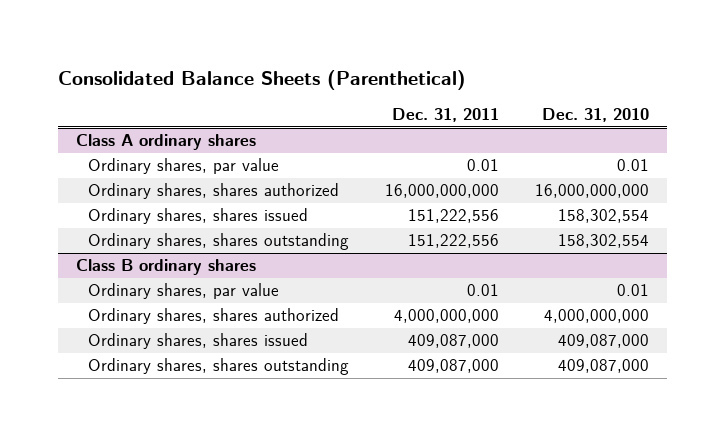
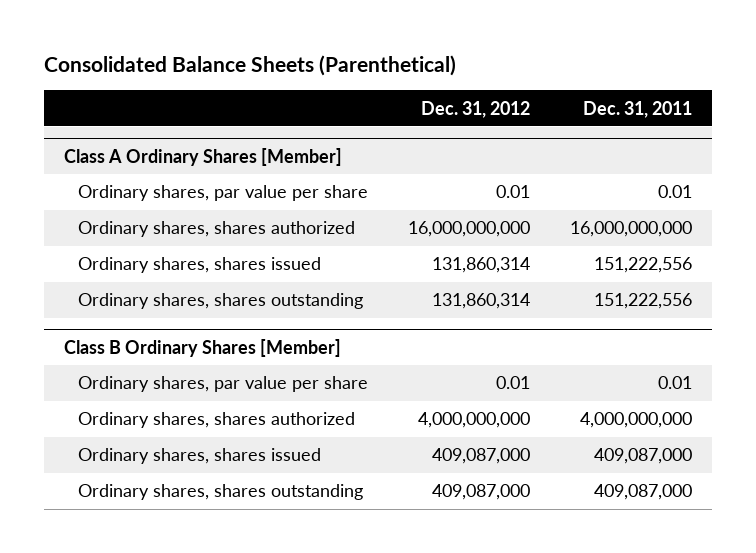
- | Dec. 31, 2011 | Dec. 31, 2010
+ | Dec. 31, 2012 | Dec. 31, 2011
- Class A ordinary shares
- Ordinary shares, par value | 0.01 | 0.01
+ Class A Ordinary Shares [Member]
+ Ordinary shares, par value per share | 0.01 | 0.01
- Class B ordinary shares
- Ordinary shares, par value | 0.01 | 0.01
+ Class B Ordinary Shares [Member]
+ Ordinary shares, par value per share | 0.01 | 0.01

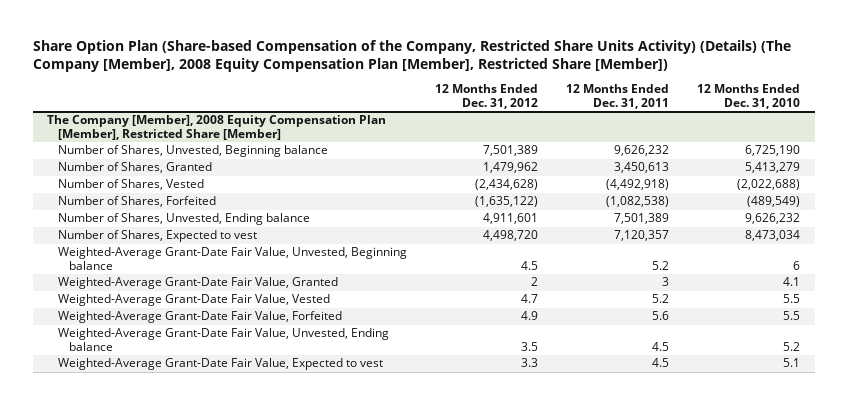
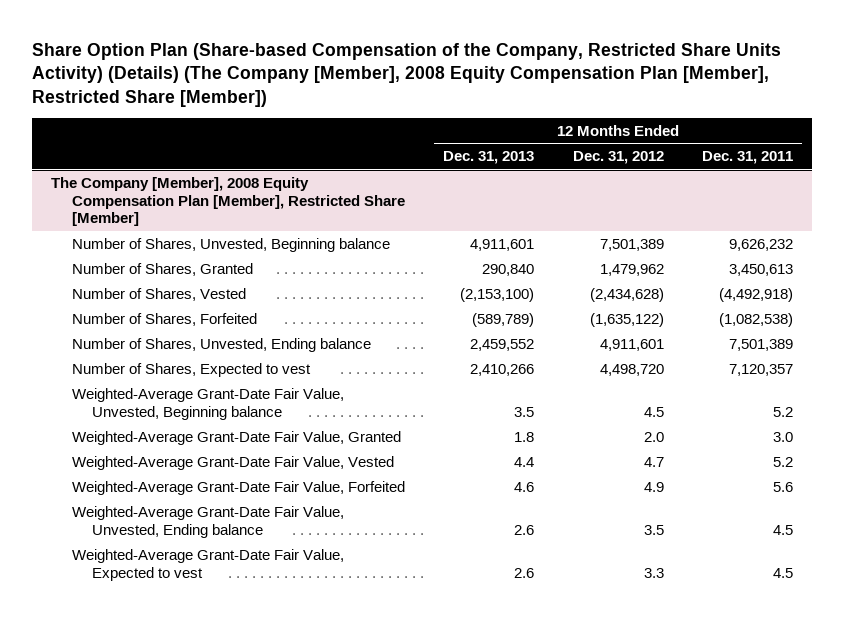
- | 12 Months Ended Dec. 31, 2012 | 12 Months Ended Dec. 31, 2011 | 12 Months Ended Dec. 31, 2010
+ | 12 Months Ended Dec. 31, 2013 | 12 Months Ended Dec. 31, 2012 | 12 Months Ended Dec. 31, 2011
@ The Company [Member], 2008 Equity Compensation Plan [Member], Restricted Share [Member]
- Weighted-Average Grant-Date Fair Value, Granted | 2 | 3 | 4.1
+ Weighted-Average Grant-Date Fair Value, Granted | 1.8 | 2.0 | 3.0

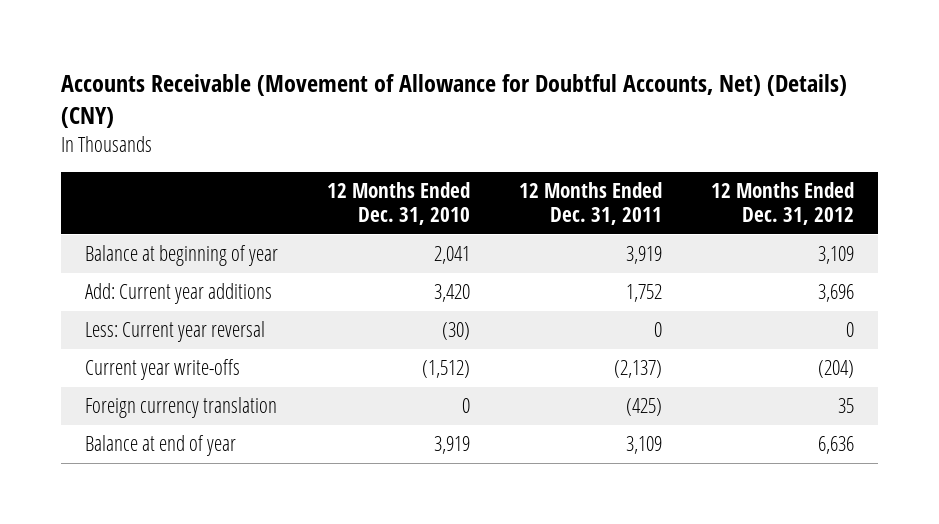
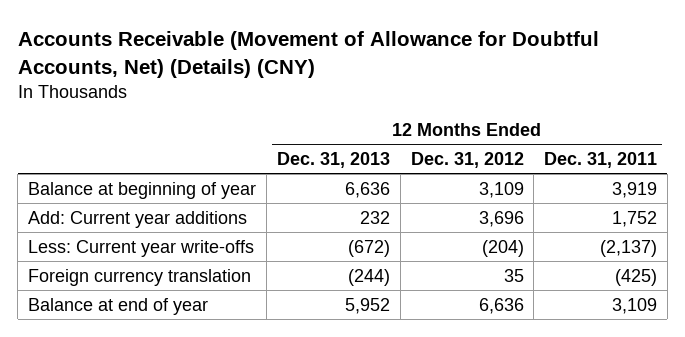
- | 12 Months Ended Dec. 31, 2010 | 12 Months Ended Dec. 31, 2011 | 12 Months Ended Dec. 31, 2012
+ | 12 Months Ended Dec. 31, 2013 | 12 Months Ended Dec. 31, 2012 | 12 Months Ended Dec. 31, 2011
- Less: Current year reversal | (30) | 0 | 0
- Current year write-offs | (1,512) | (2,137) | (204)
+ Less: Current year write-offs | (672) | (204) | (2,137)

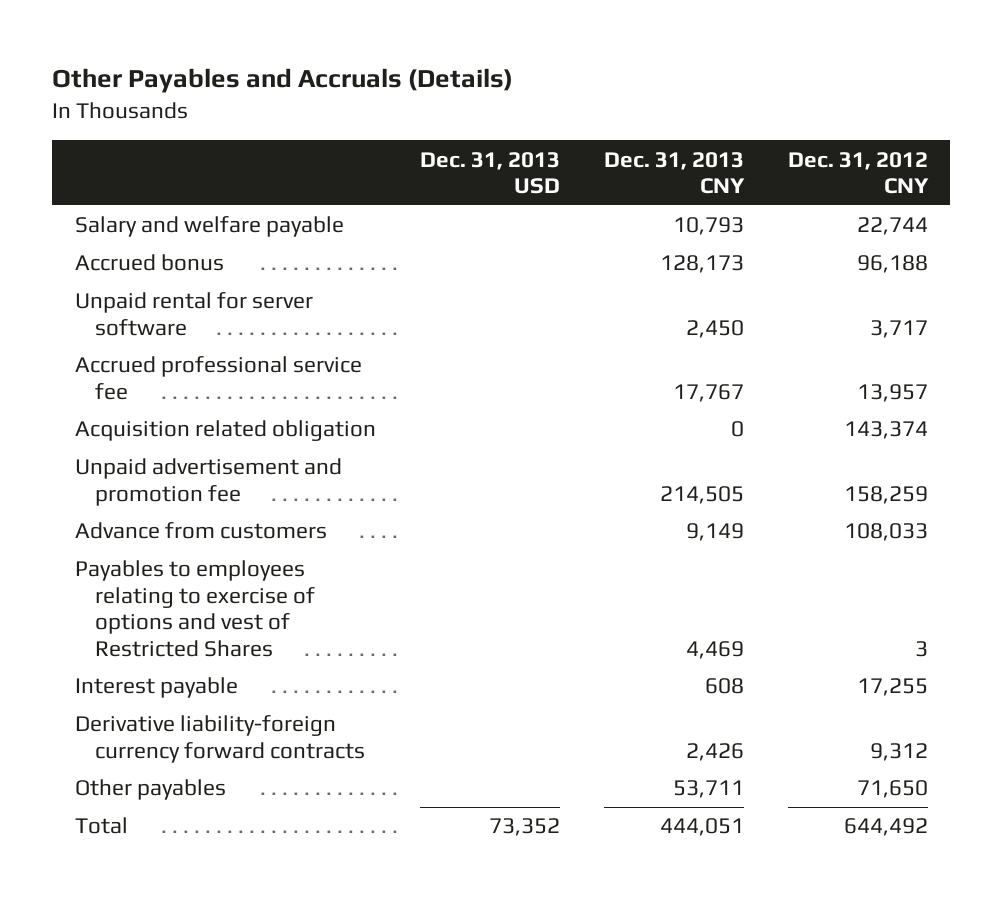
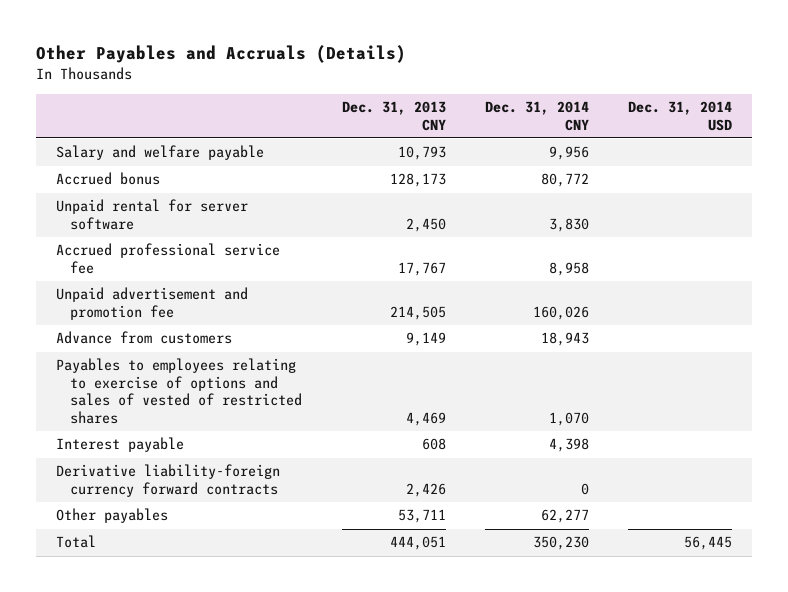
- | Dec. 31, 2013 USD | Dec. 31, 2013 CNY | Dec. 31, 2012 CNY
+ | Dec. 31, 2013 CNY | Dec. 31, 2014 CNY | Dec. 31, 2014 USD
- Acquisition related obligation | | 0 | 143,374
- Payables to employees relating to exercise of options and vest of Restricted Shares | | 4,469 | 3
+ Payables to employees relating to exercise of options and sales of vested of restricted shares | 4,469 | 1,070 |

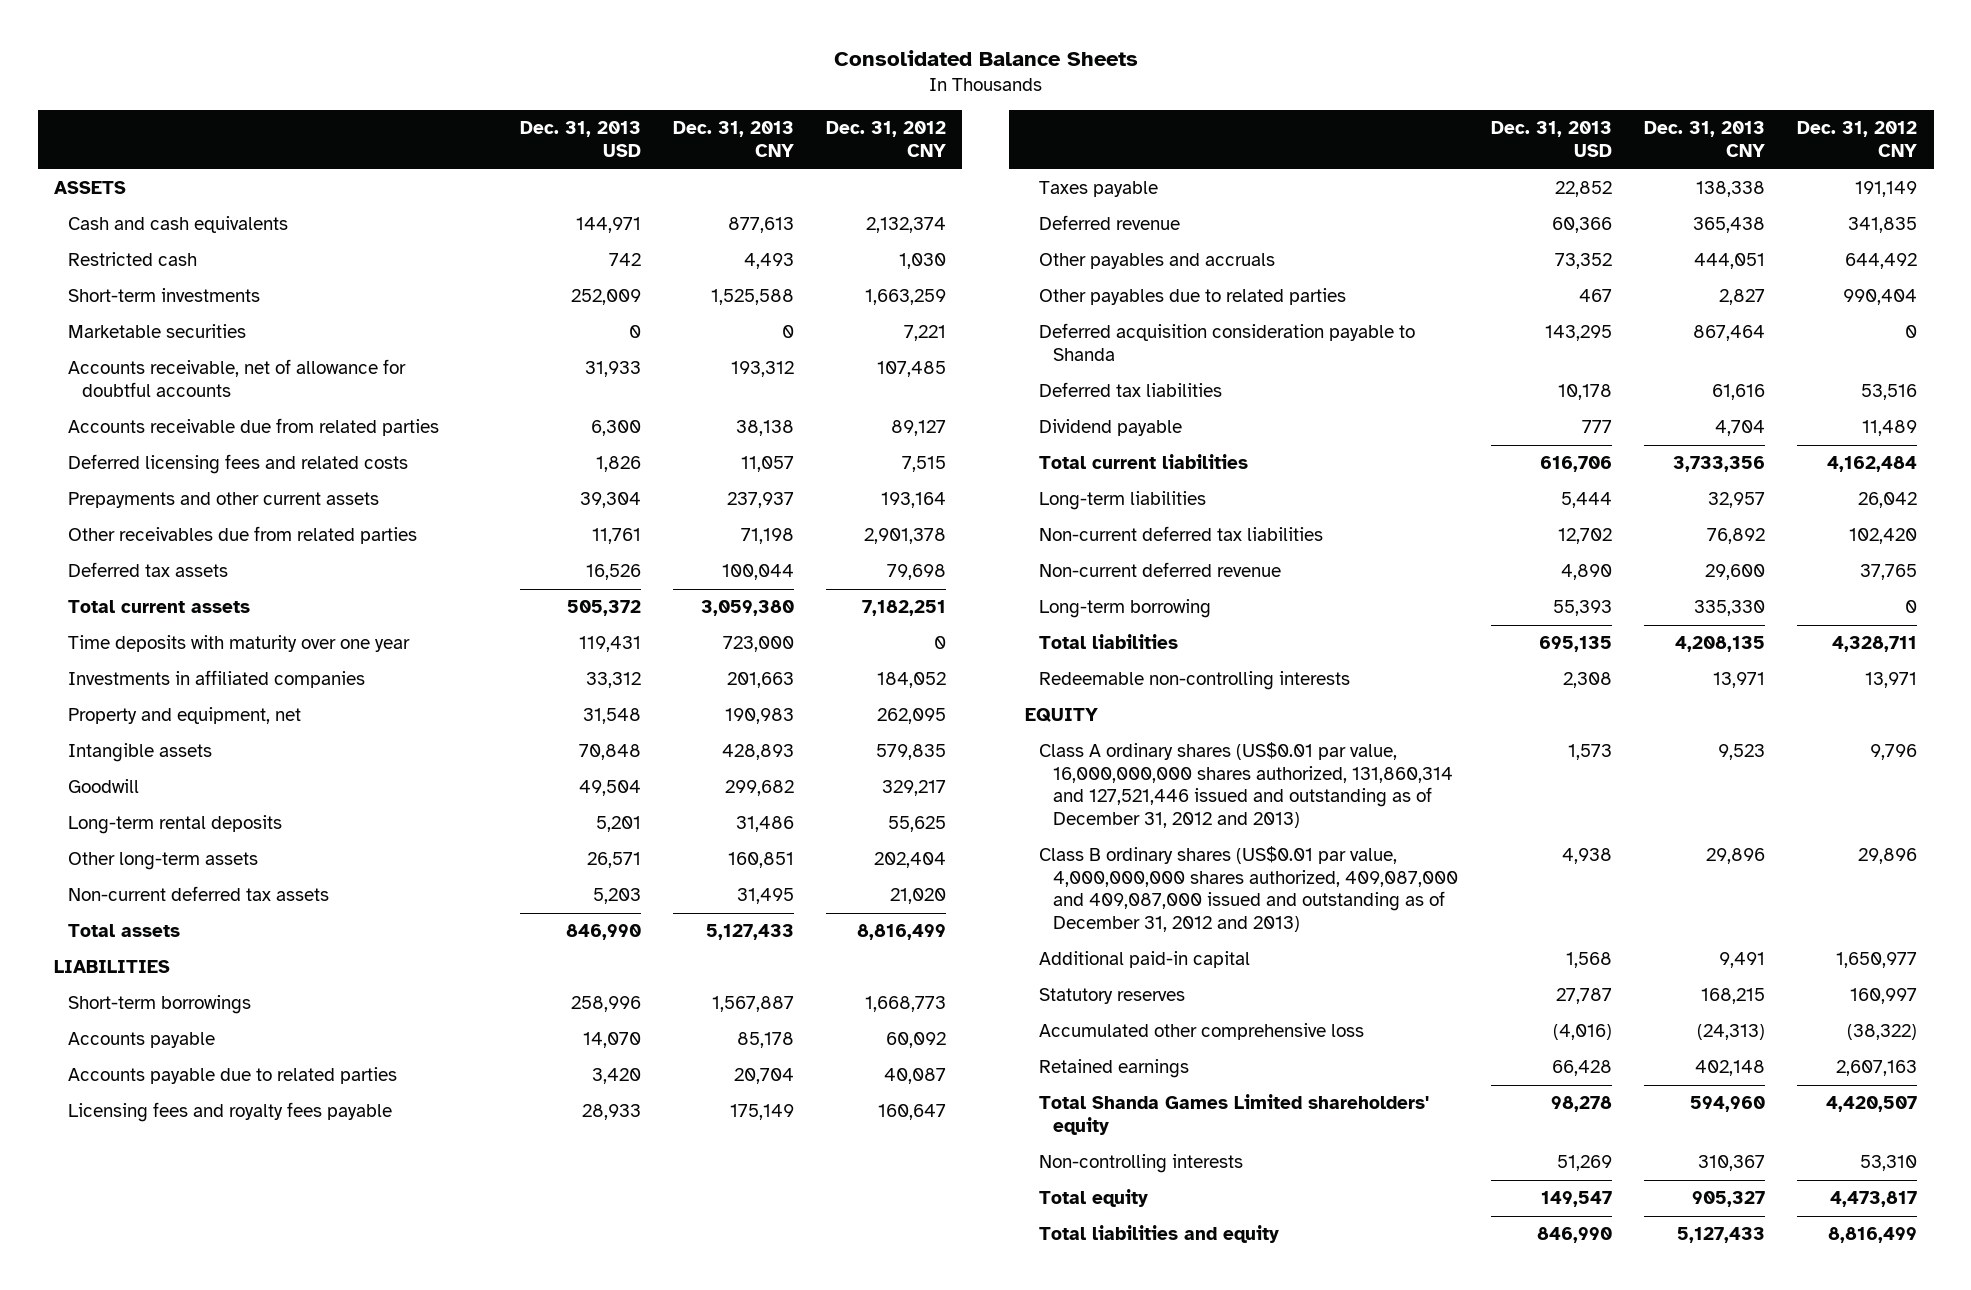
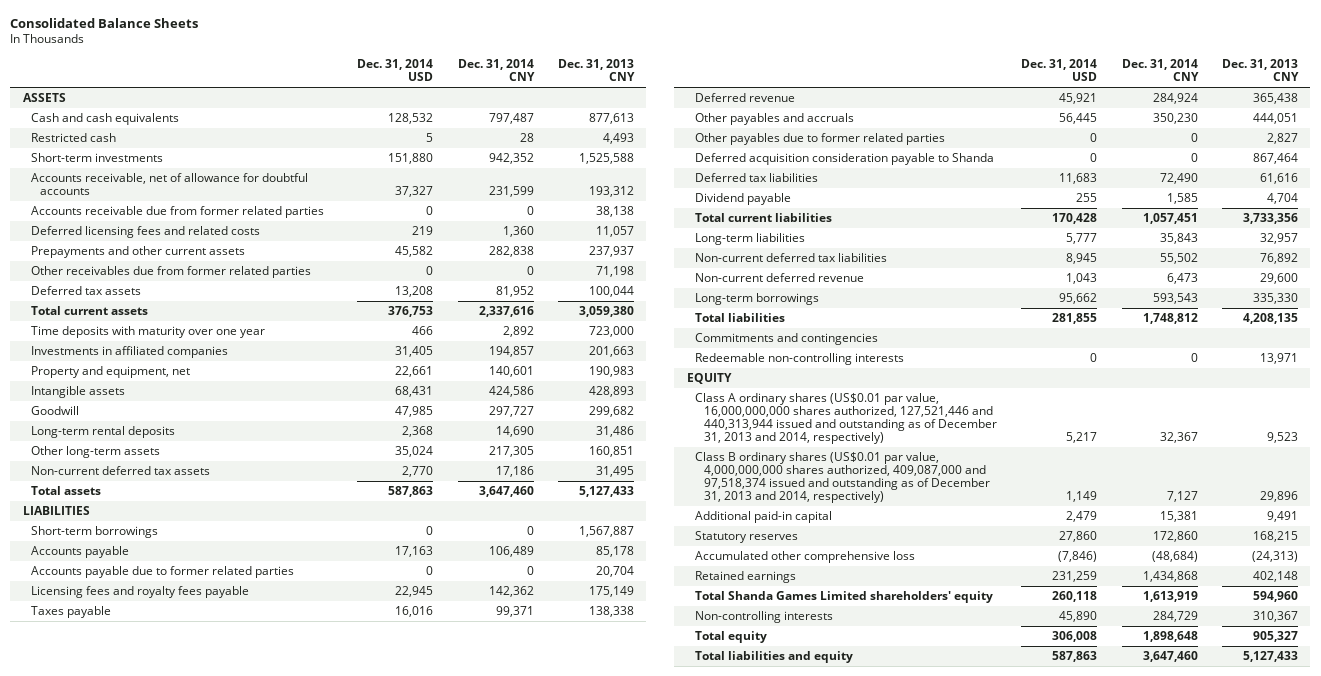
- | Dec. 31, 2013 USD | Dec. 31, 2013 CNY | Dec. 31, 2012 CNY
+ | Dec. 31, 2014 USD | Dec. 31, 2014 CNY | Dec. 31, 2013 CNY
- Marketable securities | 0 | 0 | 7,221
- Accounts receivable due from related parties | 6,300 | 38,138 | 89,127
+ Accounts receivable due from former related parties | 0 | 0 | 38,138
- Other receivables due from related parties | 11,761 | 71,198 | 2,901,378
+ Other receivables due from former related parties | 0 | 0 | 71,198
- Accounts payable due to related parties | 3,420 | 20,704 | 40,087
+ Accounts payable due to former related parties | 0 | 0 | 20,704
- Other payables due to related parties | 467 | 2,827 | 990,404
+ Other payables due to former related parties | 0 | 0 | 2,827
- Long-term borrowing | 55,393 | 335,330 | 0
+ Long-term borrowings | 95,662 | 593,543 | 335,330
+ Commitments and contingencies
- Class A ordinary shares (US$0.01 par value, 16,000,000,000 shares authorized, 131,860,314 and 127,521,446 issued and outstanding as of December 31, 2012 and 2013) | 1,573 | 9,523 | 9,796
- Class B ordinary shares (US$0.01 par value, 4,000,000,000 shares authorized, 409,087,000 and 409,087,000 issued and outstanding as of December 31, 2012 and 2013) | 4,938 | 29,896 | 29,896
+ Class A ordinary shares (US$0.01 par value, 16,000,000,000 shares authorized, 127,521,446 and 440,313,944 issued and outstanding as of December 31, 2013 and 2014, respectively) | 5,217 | 32,367 | 9,523
+ Class B ordinary shares (US$0.01 par value, 4,000,000,000 shares authorized, 409,087,000 and 97,518,374 issued and outstanding as of December 31, 2013 and 2014, respectively) | 1,149 | 7,127 | 29,896

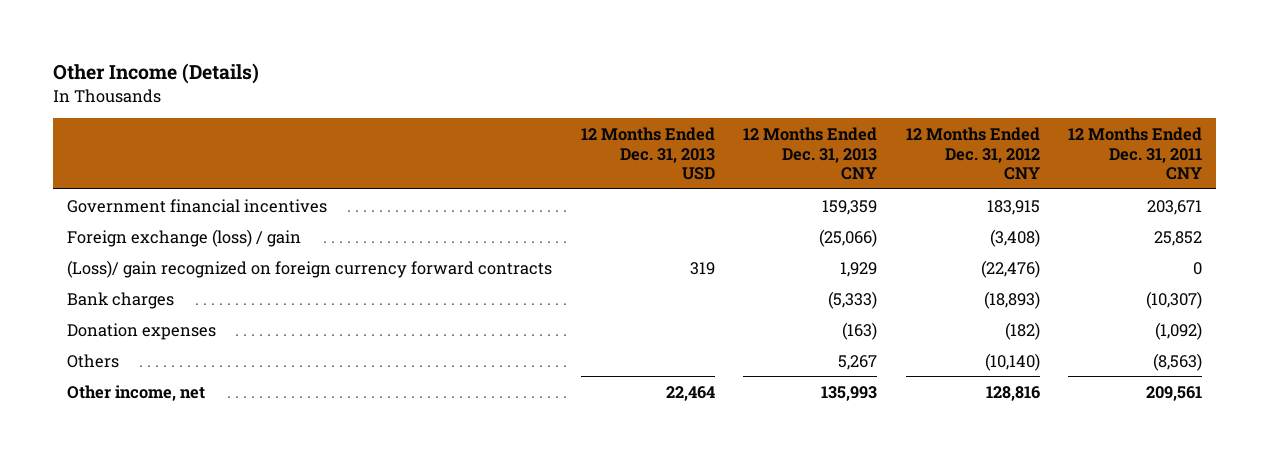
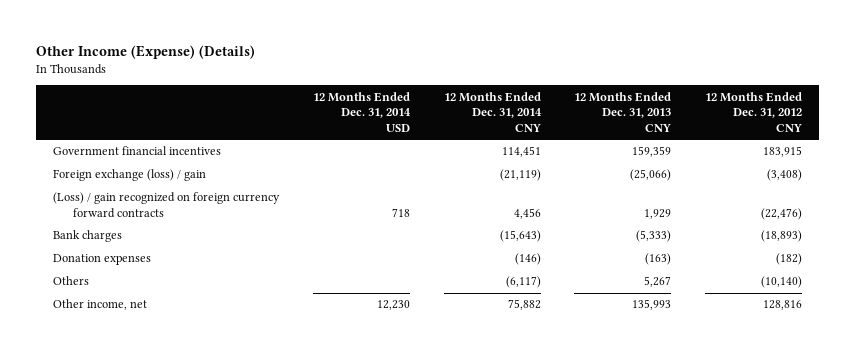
- Other Income (Details)
+ Other Income (Expense) (Details)
- | 12 Months Ended Dec. 31, 2013 USD | 12 Months Ended Dec. 31, 2013 CNY | 12 Months Ended Dec. 31, 2012 CNY | 12 Months Ended Dec. 31, 2011 CNY
+ | 12 Months Ended Dec. 31, 2014 USD | 12 Months Ended Dec. 31, 2014 CNY | 12 Months Ended Dec. 31, 2013 CNY | 12 Months Ended Dec. 31, 2012 CNY
- (Loss)/ gain recognized on foreign currency forward contracts | 319 | 1,929 | (22,476) | 0
+ (Loss) / gain recognized on foreign currency forward contracts | 718 | 4,456 | 1,929 | (22,476)

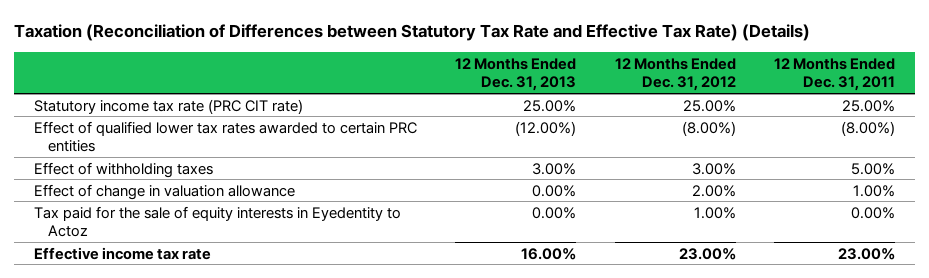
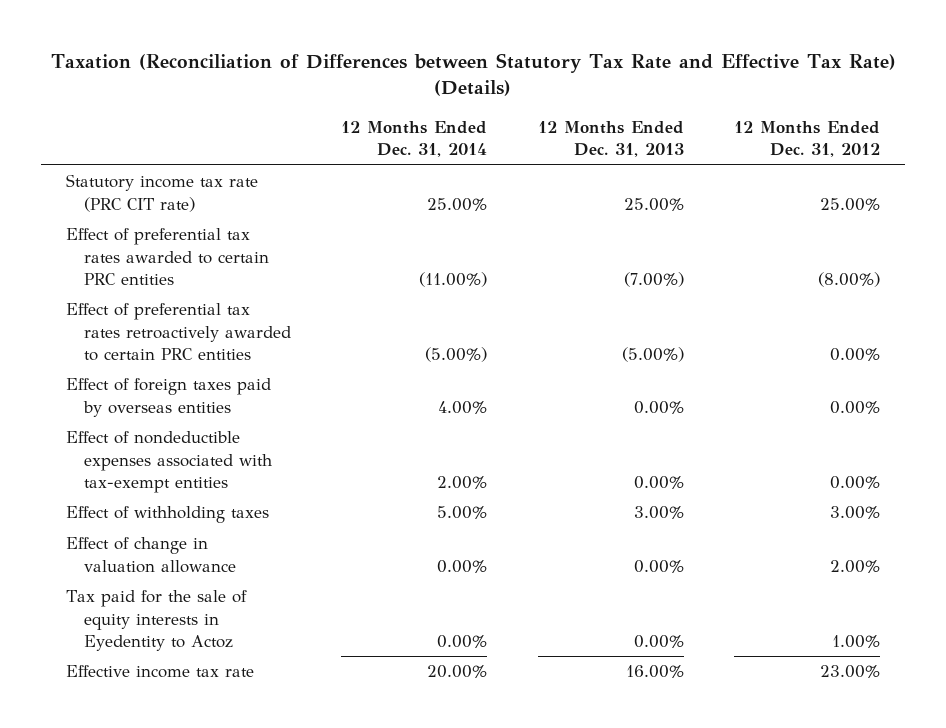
- | 12 Months Ended Dec. 31, 2013 | 12 Months Ended Dec. 31, 2012 | 12 Months Ended Dec. 31, 2011
+ | 12 Months Ended Dec. 31, 2014 | 12 Months Ended Dec. 31, 2013 | 12 Months Ended Dec. 31, 2012
- Effect of qualified lower tax rates awarded to certain PRC entities | (12.00%) | (8.00%) | (8.00%)
+ Effect of preferential tax rates awarded to certain PRC entities | (11.00%) | (7.00%) | (8.00%)
+ Effect of preferential tax rates retroactively awarded to certain PRC entities | (5.00%) | (5.00%) | 0.00%
+ Effect of foreign taxes paid by overseas entities | 4.00% | 0.00% | 0.00%
+ Effect of nondeductible expenses associated with tax-exempt entities | 2.00% | 0.00% | 0.00%

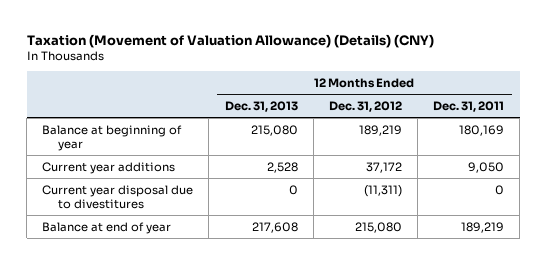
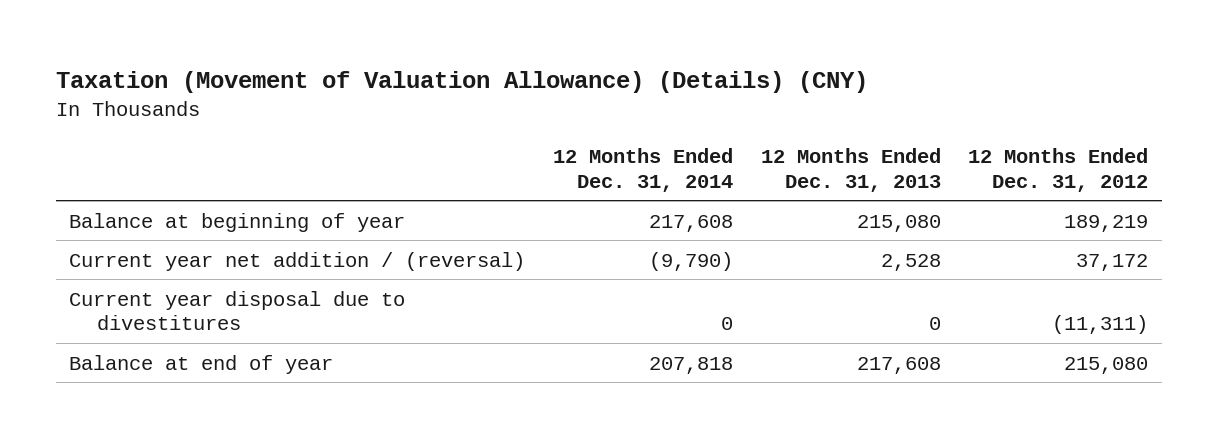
- | 12 Months Ended Dec. 31, 2013 | 12 Months Ended Dec. 31, 2012 | 12 Months Ended Dec. 31, 2011
+ | 12 Months Ended Dec. 31, 2014 | 12 Months Ended Dec. 31, 2013 | 12 Months Ended Dec. 31, 2012
- Current year additions | 2,528 | 37,172 | 9,050
+ Current year net addition / (reversal) | (9,790) | 2,528 | 37,172

